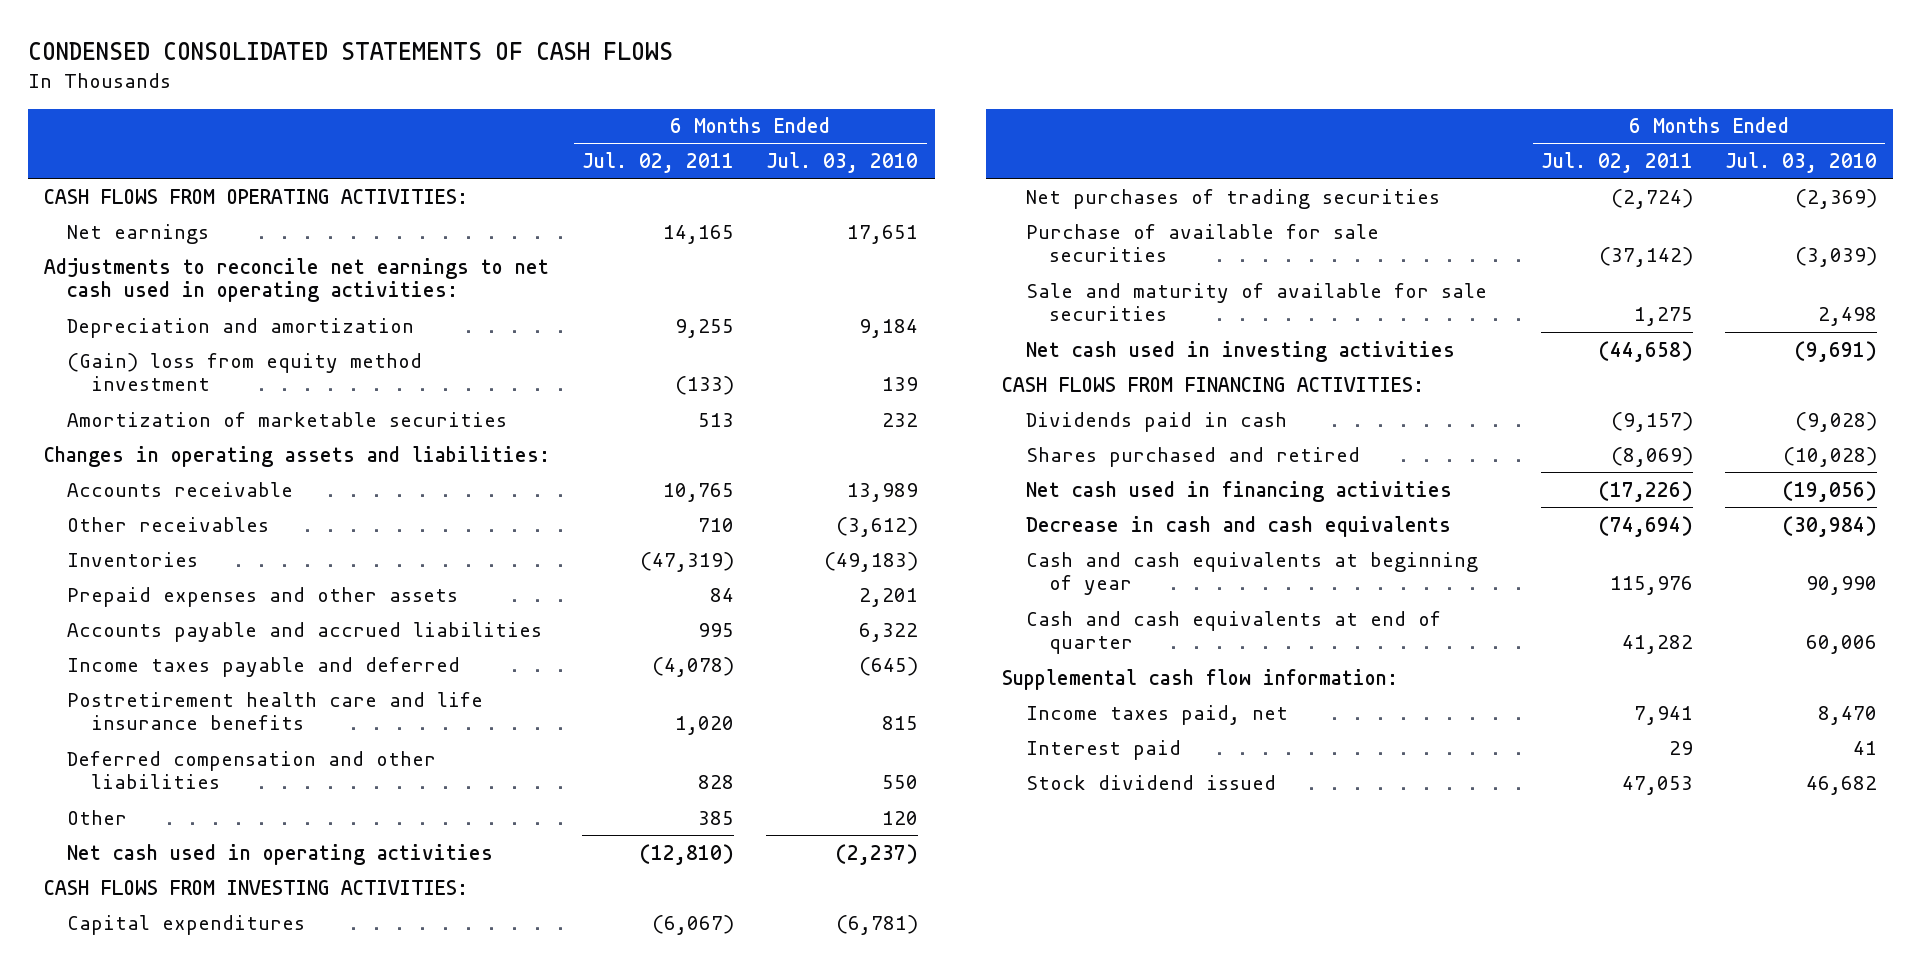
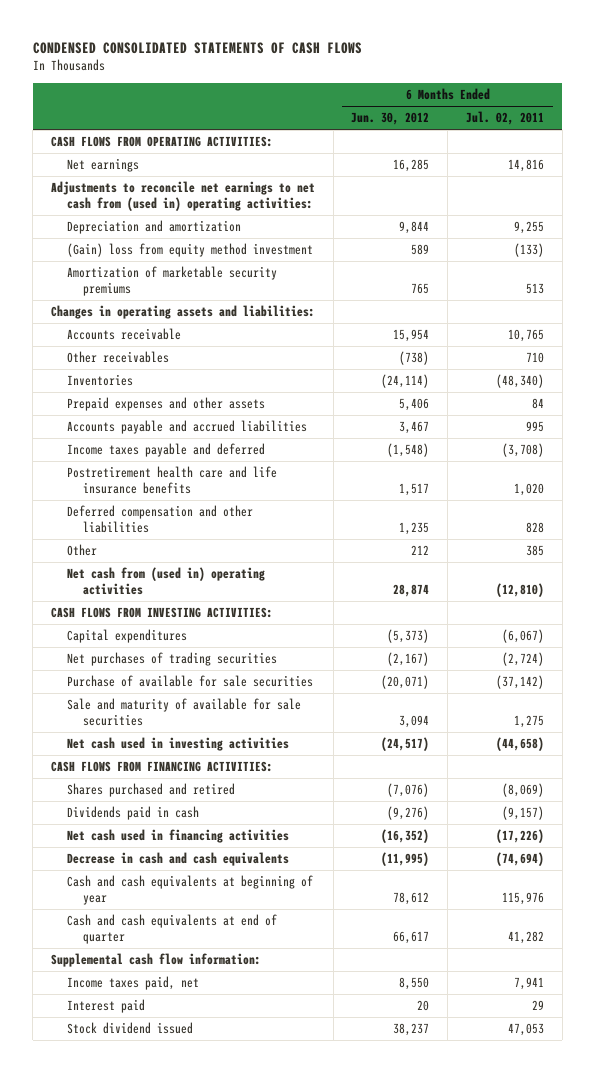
- | 6 Months Ended Jul. 02, 2011 | 6 Months Ended Jul. 03, 2010
+ | 6 Months Ended Jun. 30, 2012 | 6 Months Ended Jul. 02, 2011
- Net earnings | 14,165 | 17,651
- Adjustments to reconcile net earnings to net cash used in operating activities:
+ Net earnings | 16,285 | 14,816
+ Adjustments to reconcile net earnings to net cash from (used in) operating activities:
- Amortization of marketable securities | 513 | 232
+ Amortization of marketable security premiums | 765 | 513
- Inventories | (47,319) | (49,183)
+ Inventories | (24,114) | (48,340)
- Income taxes payable and deferred | (4,078) | (645)
+ Income taxes payable and deferred | (1,548) | (3,708)
- Net cash used in operating activities | (12,810) | (2,237)
+ Net cash from (used in) operating activities | 28,874 | (12,810)
moved down: Dividends paid in cash | (9,276) | (9,157)

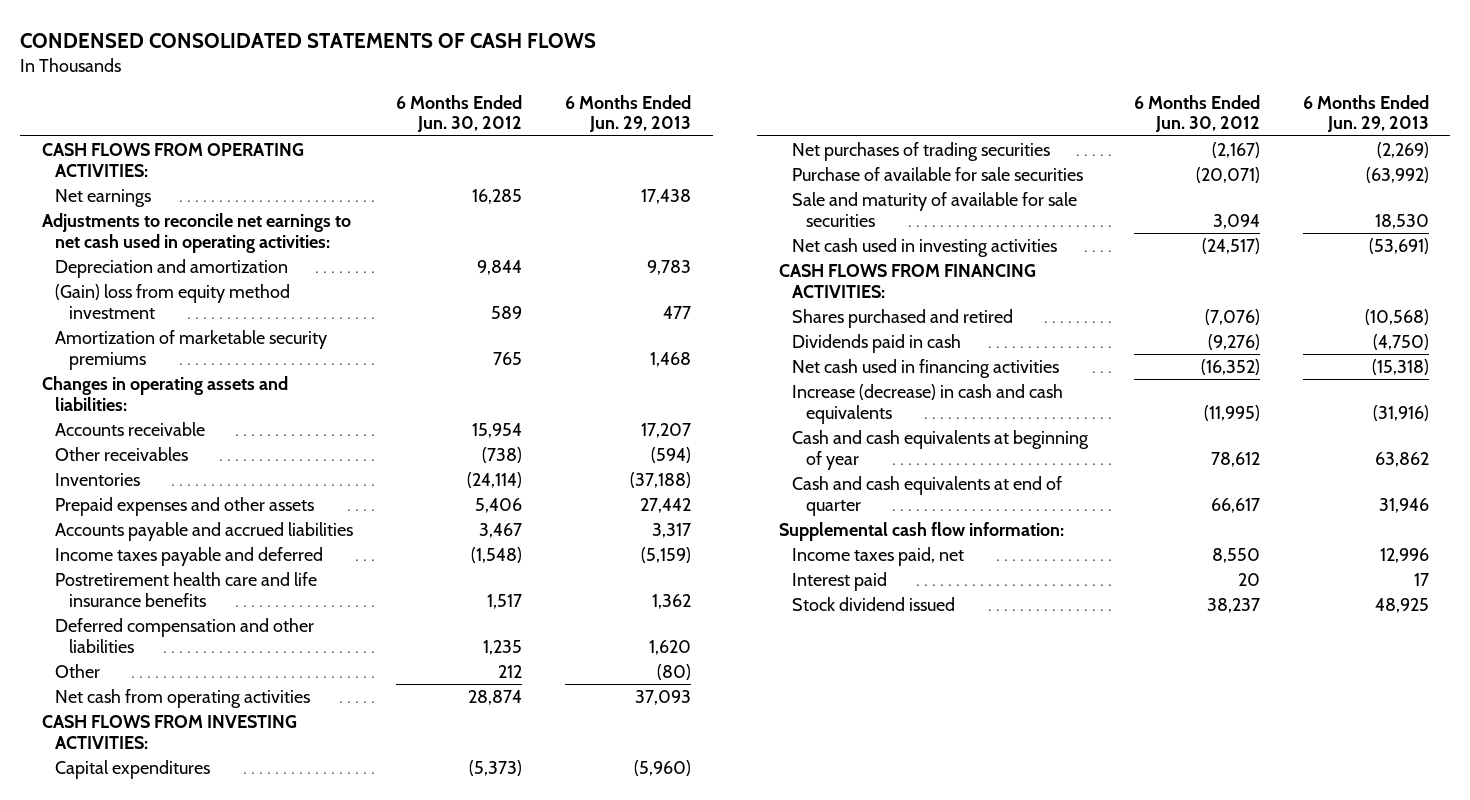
- | 6 Months Ended Jun. 30, 2012 | 6 Months Ended Jul. 02, 2011
+ | 6 Months Ended Jun. 30, 2012 | 6 Months Ended Jun. 29, 2013
- Adjustments to reconcile net earnings to net cash from (used in) operating activities:
+ Adjustments to reconcile net earnings to net cash used in operating activities:
- Net cash from (used in) operating activities | 28,874 | (12,810)
+ Net cash from operating activities | 28,874 | 37,093
- Decrease in cash and cash equivalents | (11,995) | (74,694)
+ Increase (decrease) in cash and cash equivalents | (11,995) | (31,916)

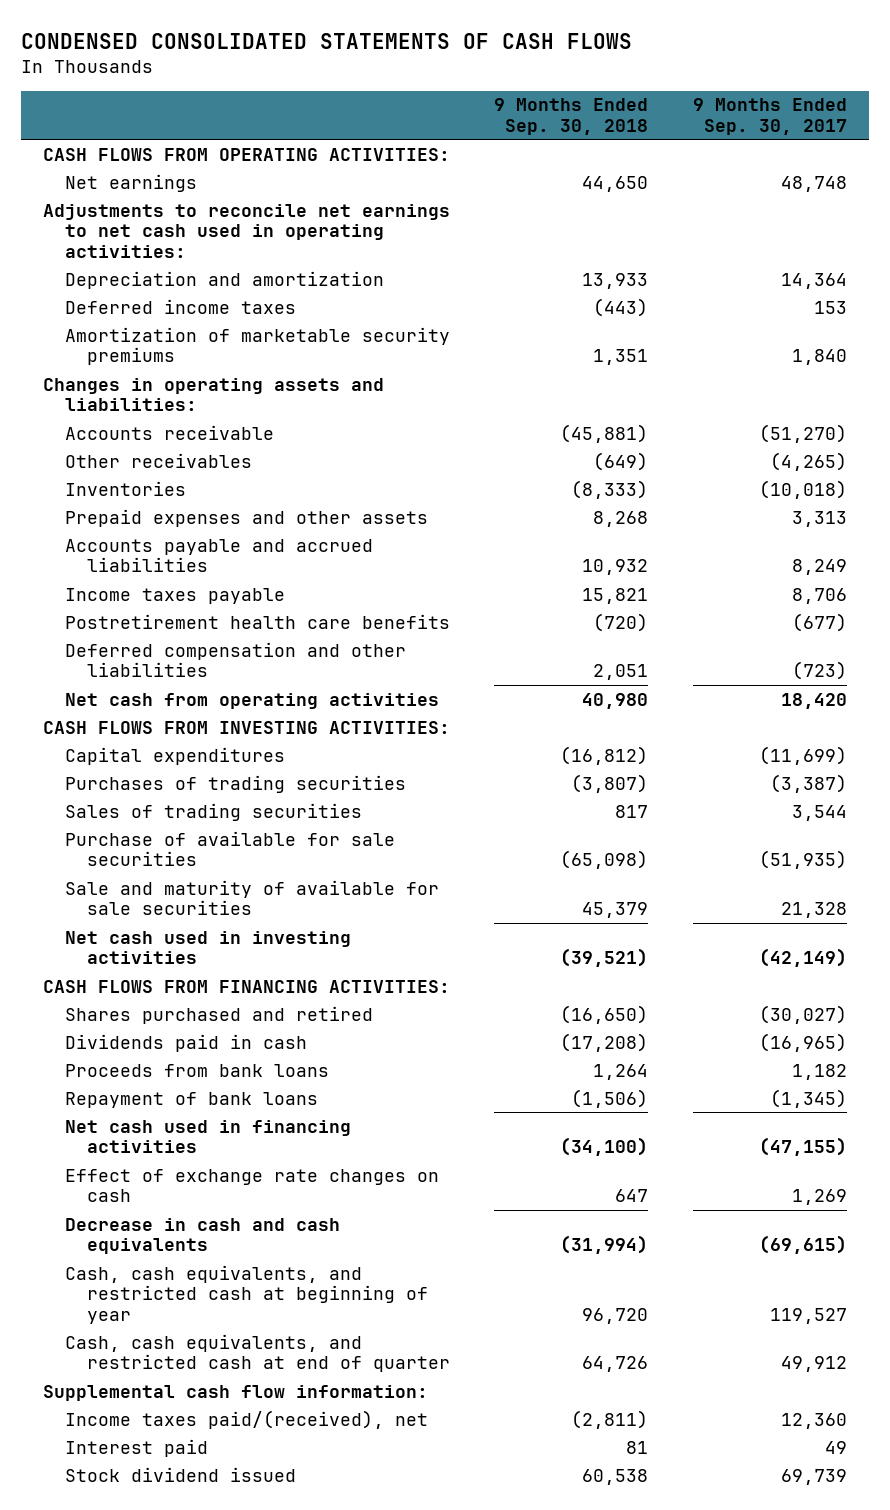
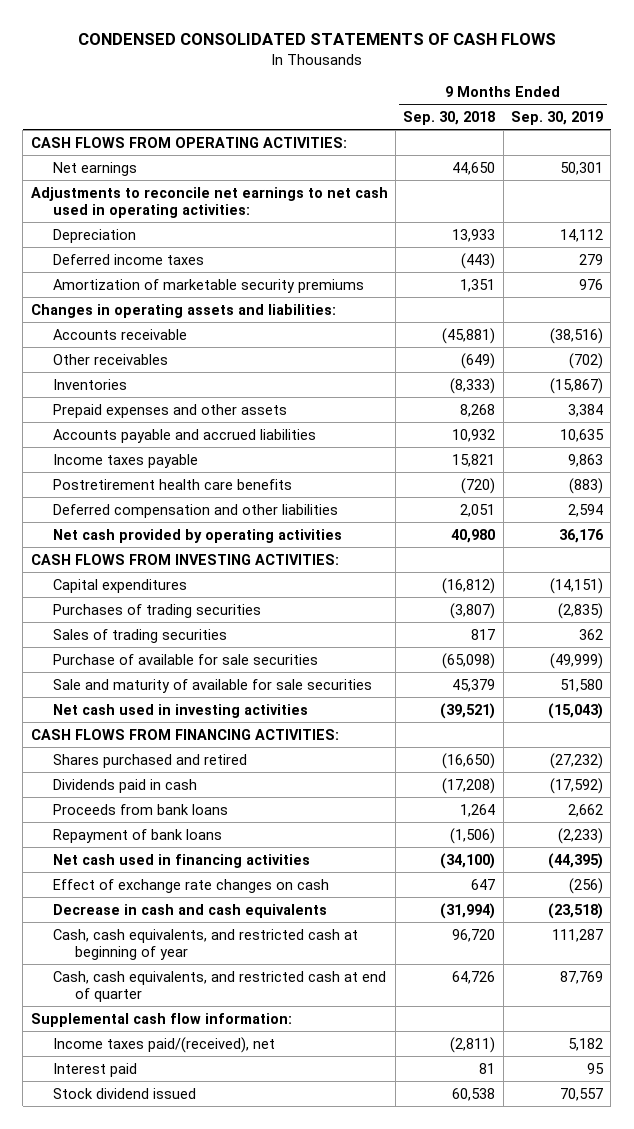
- | 9 Months Ended Sep. 30, 2018 | 9 Months Ended Sep. 30, 2017
+ | 9 Months Ended Sep. 30, 2018 | 9 Months Ended Sep. 30, 2019
- Depreciation and amortization | 13,933 | 14,364
+ Depreciation | 13,933 | 14,112
- Net cash from operating activities | 40,980 | 18,420
+ Net cash provided by operating activities | 40,980 | 36,176

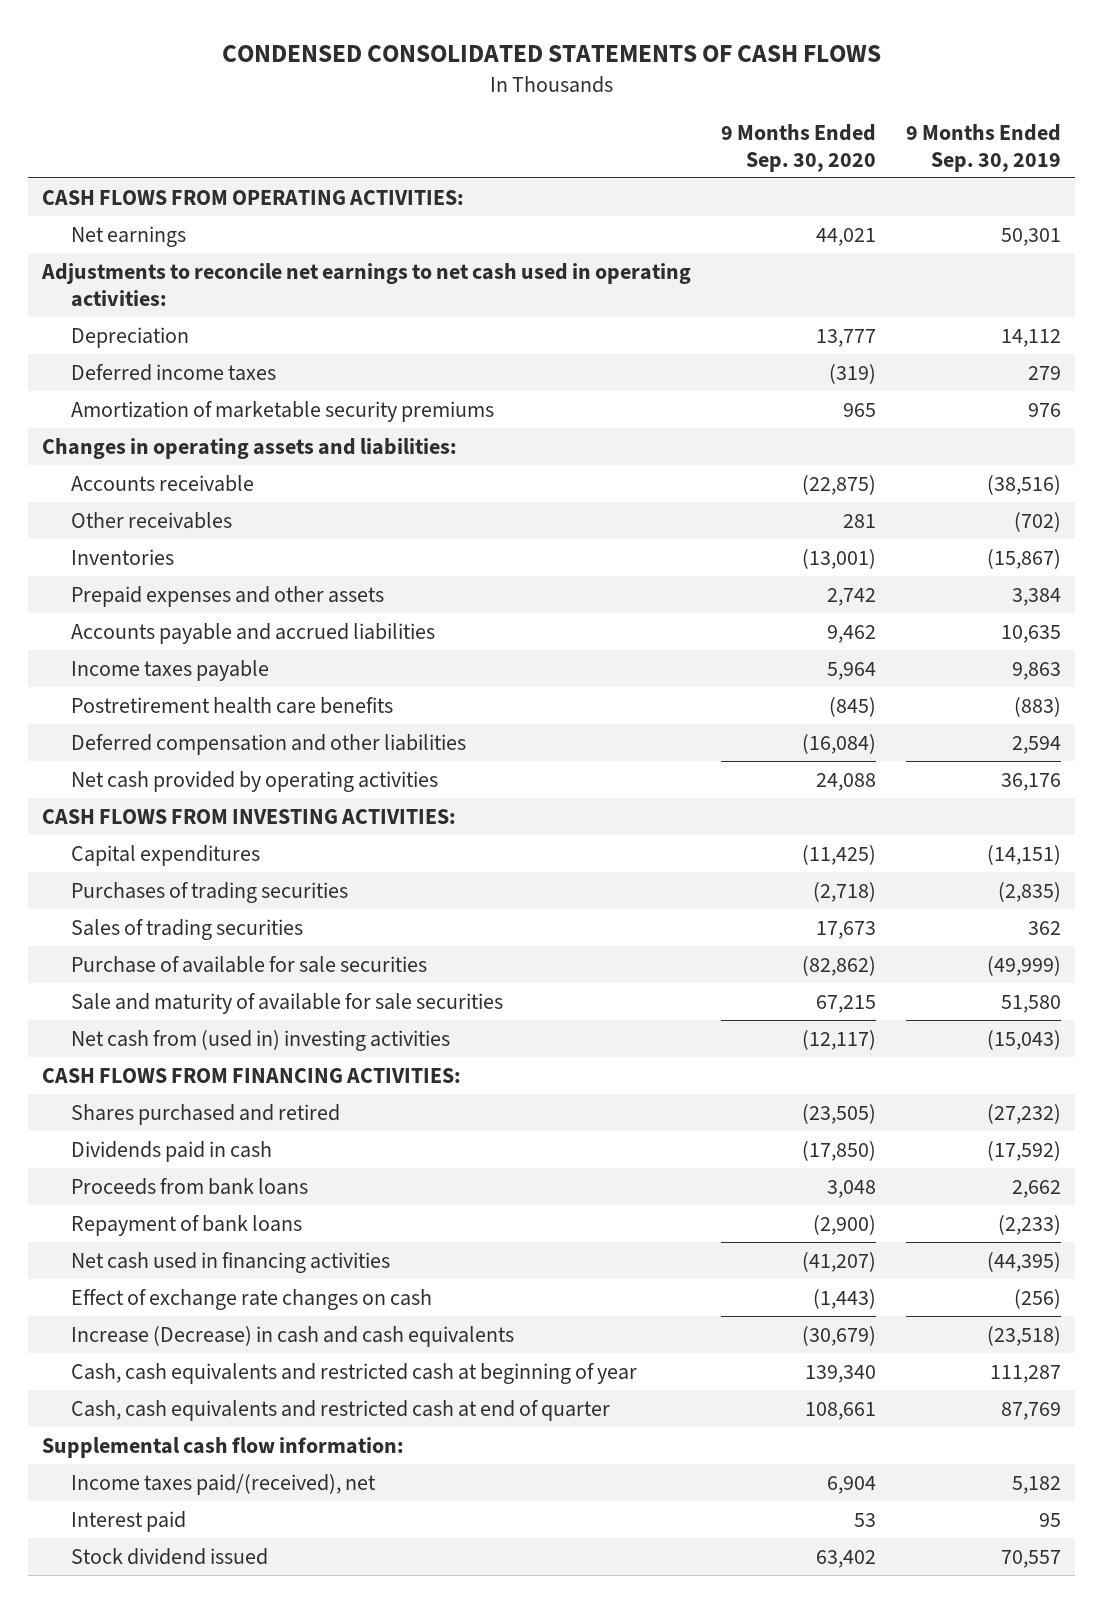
- | 9 Months Ended Sep. 30, 2018 | 9 Months Ended Sep. 30, 2019
+ | 9 Months Ended Sep. 30, 2020 | 9 Months Ended Sep. 30, 2019
- Net cash used in investing activities | (39,521) | (15,043)
+ Net cash from (used in) investing activities | (12,117) | (15,043)
- Decrease in cash and cash equivalents | (31,994) | (23,518)
- Cash, cash equivalents, and restricted cash at beginning of year | 96,720 | 111,287
- Cash, cash equivalents, and restricted cash at end of quarter | 64,726 | 87,769
+ Increase (Decrease) in cash and cash equivalents | (30,679) | (23,518)
+ Cash, cash equivalents and restricted cash at beginning of year | 139,340 | 111,287
+ Cash, cash equivalents and restricted cash at end of quarter | 108,661 | 87,769

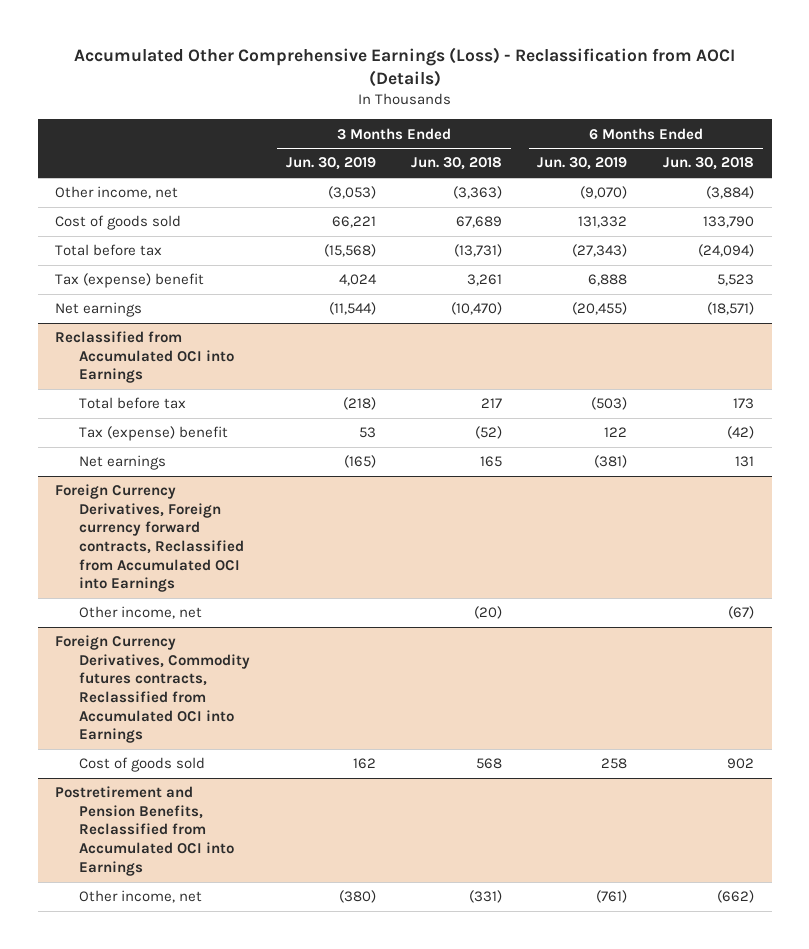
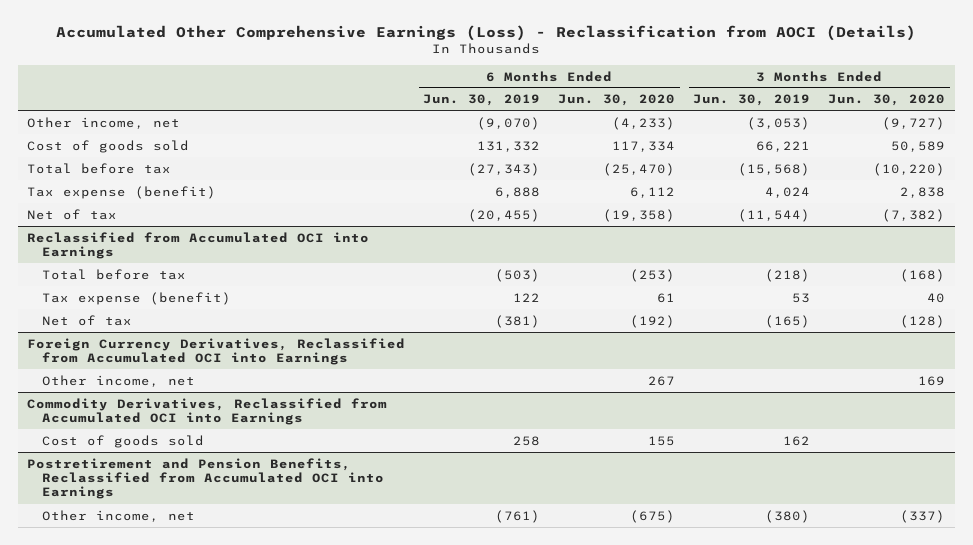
- | 3 Months Ended Jun. 30, 2019 | 3 Months Ended Jun. 30, 2018 | 6 Months Ended Jun. 30, 2019 | 6 Months Ended Jun. 30, 2018
+ | 6 Months Ended Jun. 30, 2019 | 6 Months Ended Jun. 30, 2020 | 3 Months Ended Jun. 30, 2019 | 3 Months Ended Jun. 30, 2020
- Tax (expense) benefit | 4,024 | 3,261 | 6,888 | 5,523
- Net earnings | (11,544) | (10,470) | (20,455) | (18,571)
+ Tax expense (benefit) | 6,888 | 6,112 | 4,024 | 2,838
+ Net of tax | (20,455) | (19,358) | (11,544) | (7,382)
@ Reclassified from Accumulated OCI into Earnings
- Tax (expense) benefit | 53 | (52) | 122 | (42)
- Net earnings | (165) | 165 | (381) | 131
- Foreign Currency Derivatives, Foreign currency forward contracts, Reclassified from Accumulated OCI into Earnings
@ Reclassified from Accumulated OCI into Earnings
+ Tax expense (benefit) | 122 | 61 | 53 | 40
+ Net of tax | (381) | (192) | (165) | (128)
+ Foreign Currency Derivatives, Reclassified from Accumulated OCI into Earnings
- Foreign Currency Derivatives, Commodity futures contracts, Reclassified from Accumulated OCI into Earnings
+ Commodity Derivatives, Reclassified from Accumulated OCI into Earnings

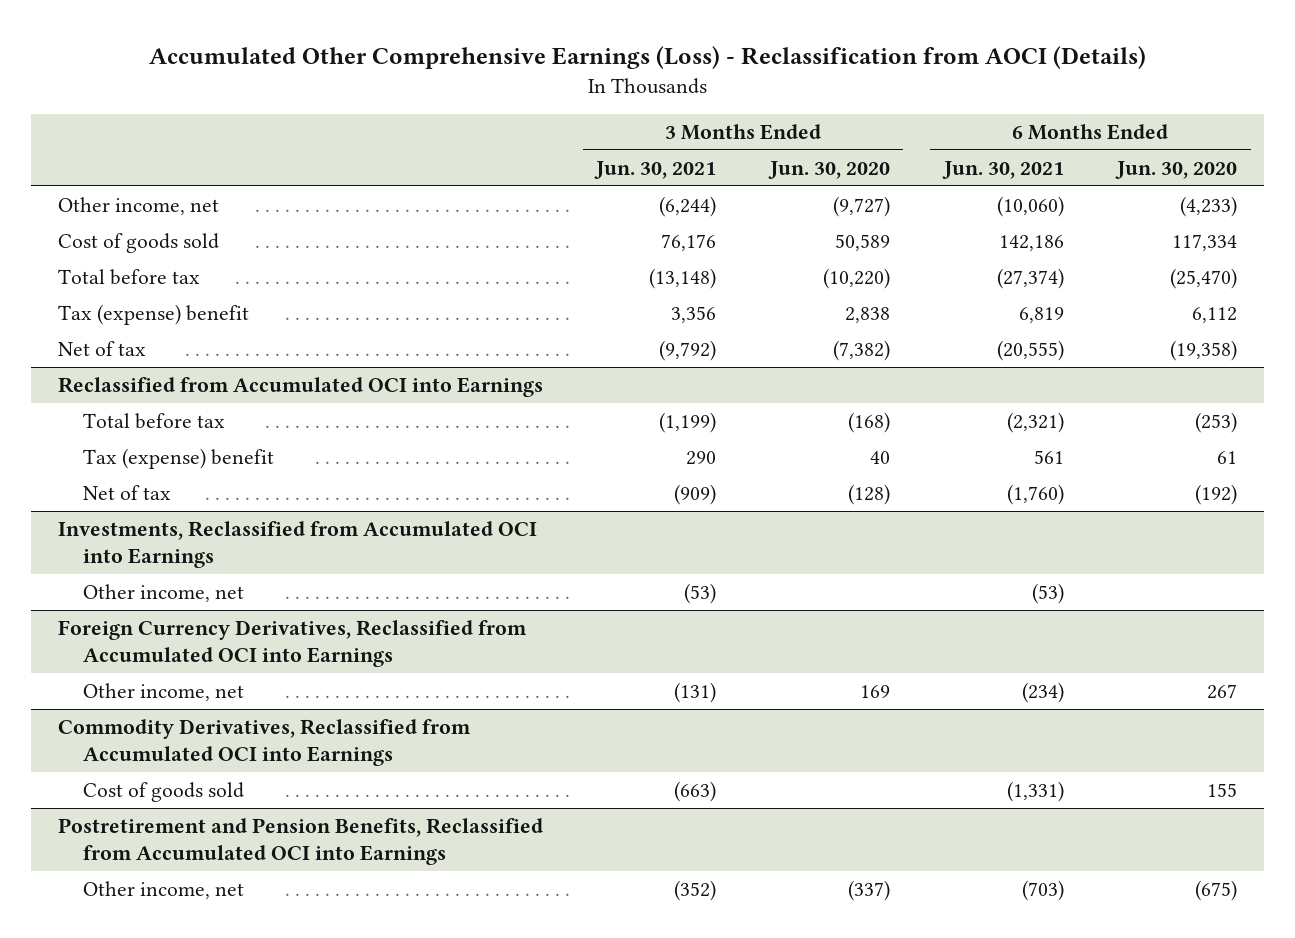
- | 6 Months Ended Jun. 30, 2019 | 6 Months Ended Jun. 30, 2020 | 3 Months Ended Jun. 30, 2019 | 3 Months Ended Jun. 30, 2020
+ | 3 Months Ended Jun. 30, 2021 | 3 Months Ended Jun. 30, 2020 | 6 Months Ended Jun. 30, 2021 | 6 Months Ended Jun. 30, 2020
- Tax expense (benefit) | 6,888 | 6,112 | 4,024 | 2,838
+ Tax (expense) benefit | 3,356 | 2,838 | 6,819 | 6,112
@ Reclassified from Accumulated OCI into Earnings
- Tax expense (benefit) | 122 | 61 | 53 | 40
+ Tax (expense) benefit | 290 | 40 | 561 | 61
+ Investments, Reclassified from Accumulated OCI into Earnings
+ Other income, net | (53) | | (53) |

